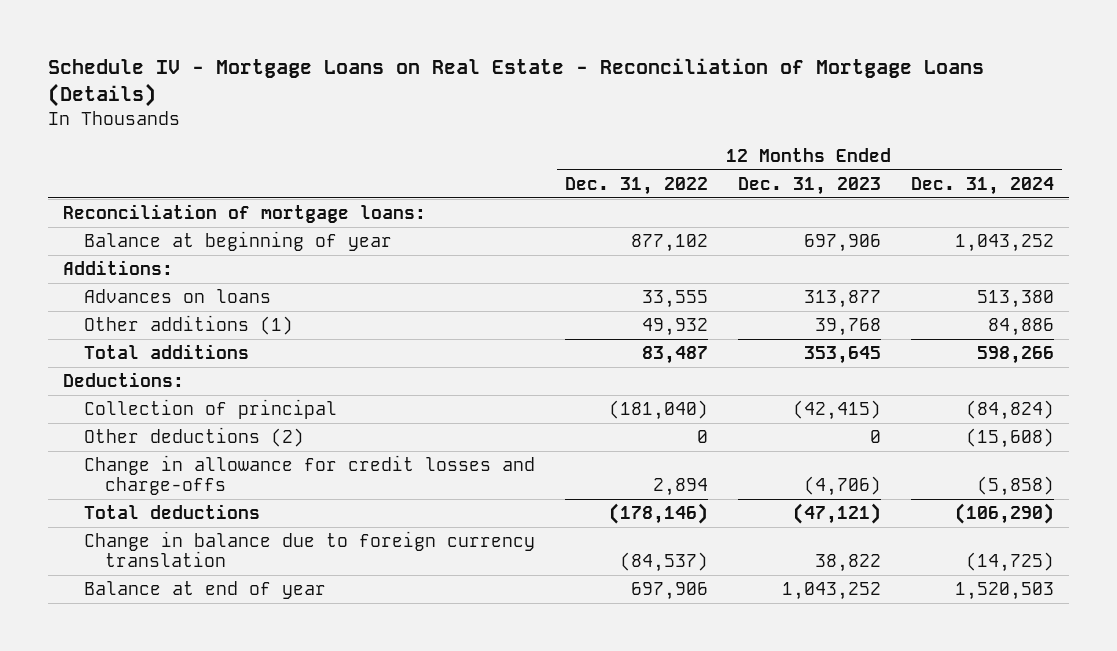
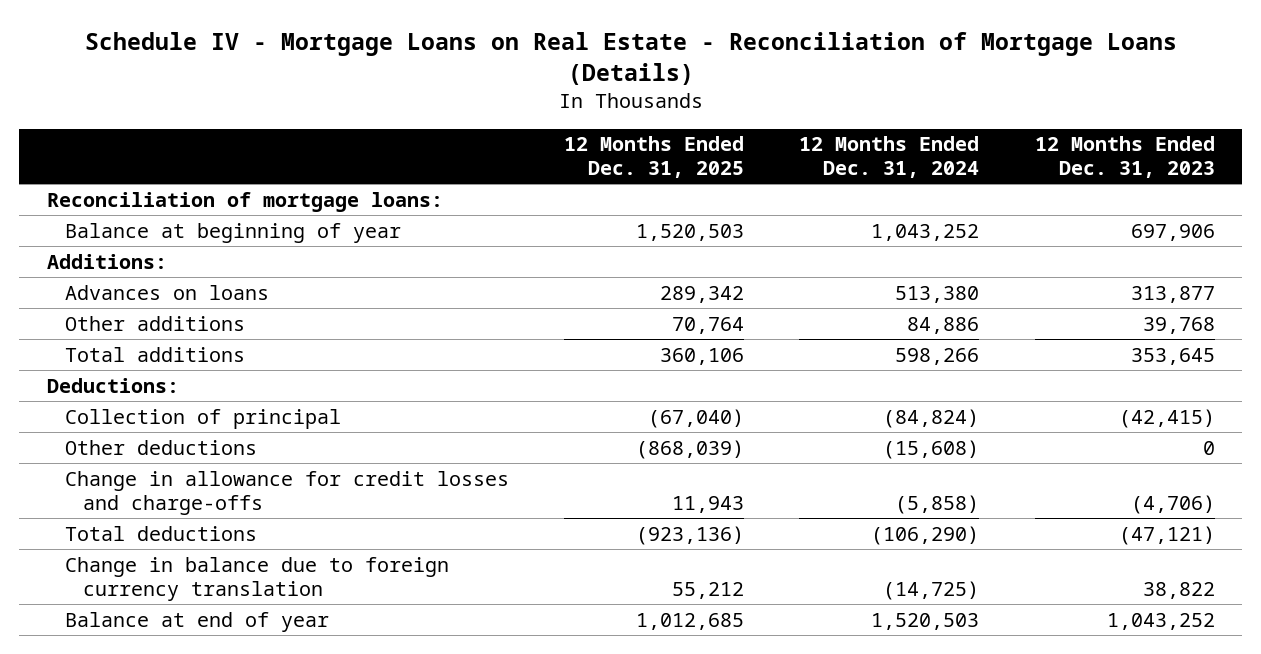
- | 12 Months Ended Dec. 31, 2022 | 12 Months Ended Dec. 31, 2023 | 12 Months Ended Dec. 31, 2024
+ | 12 Months Ended Dec. 31, 2025 | 12 Months Ended Dec. 31, 2024 | 12 Months Ended Dec. 31, 2023
- Other additions (1) | 49,932 | 39,768 | 84,886
+ Other additions | 70,764 | 84,886 | 39,768
- Other deductions (2) | 0 | 0 | (15,608)
+ Other deductions | (868,039) | (15,608) | 0

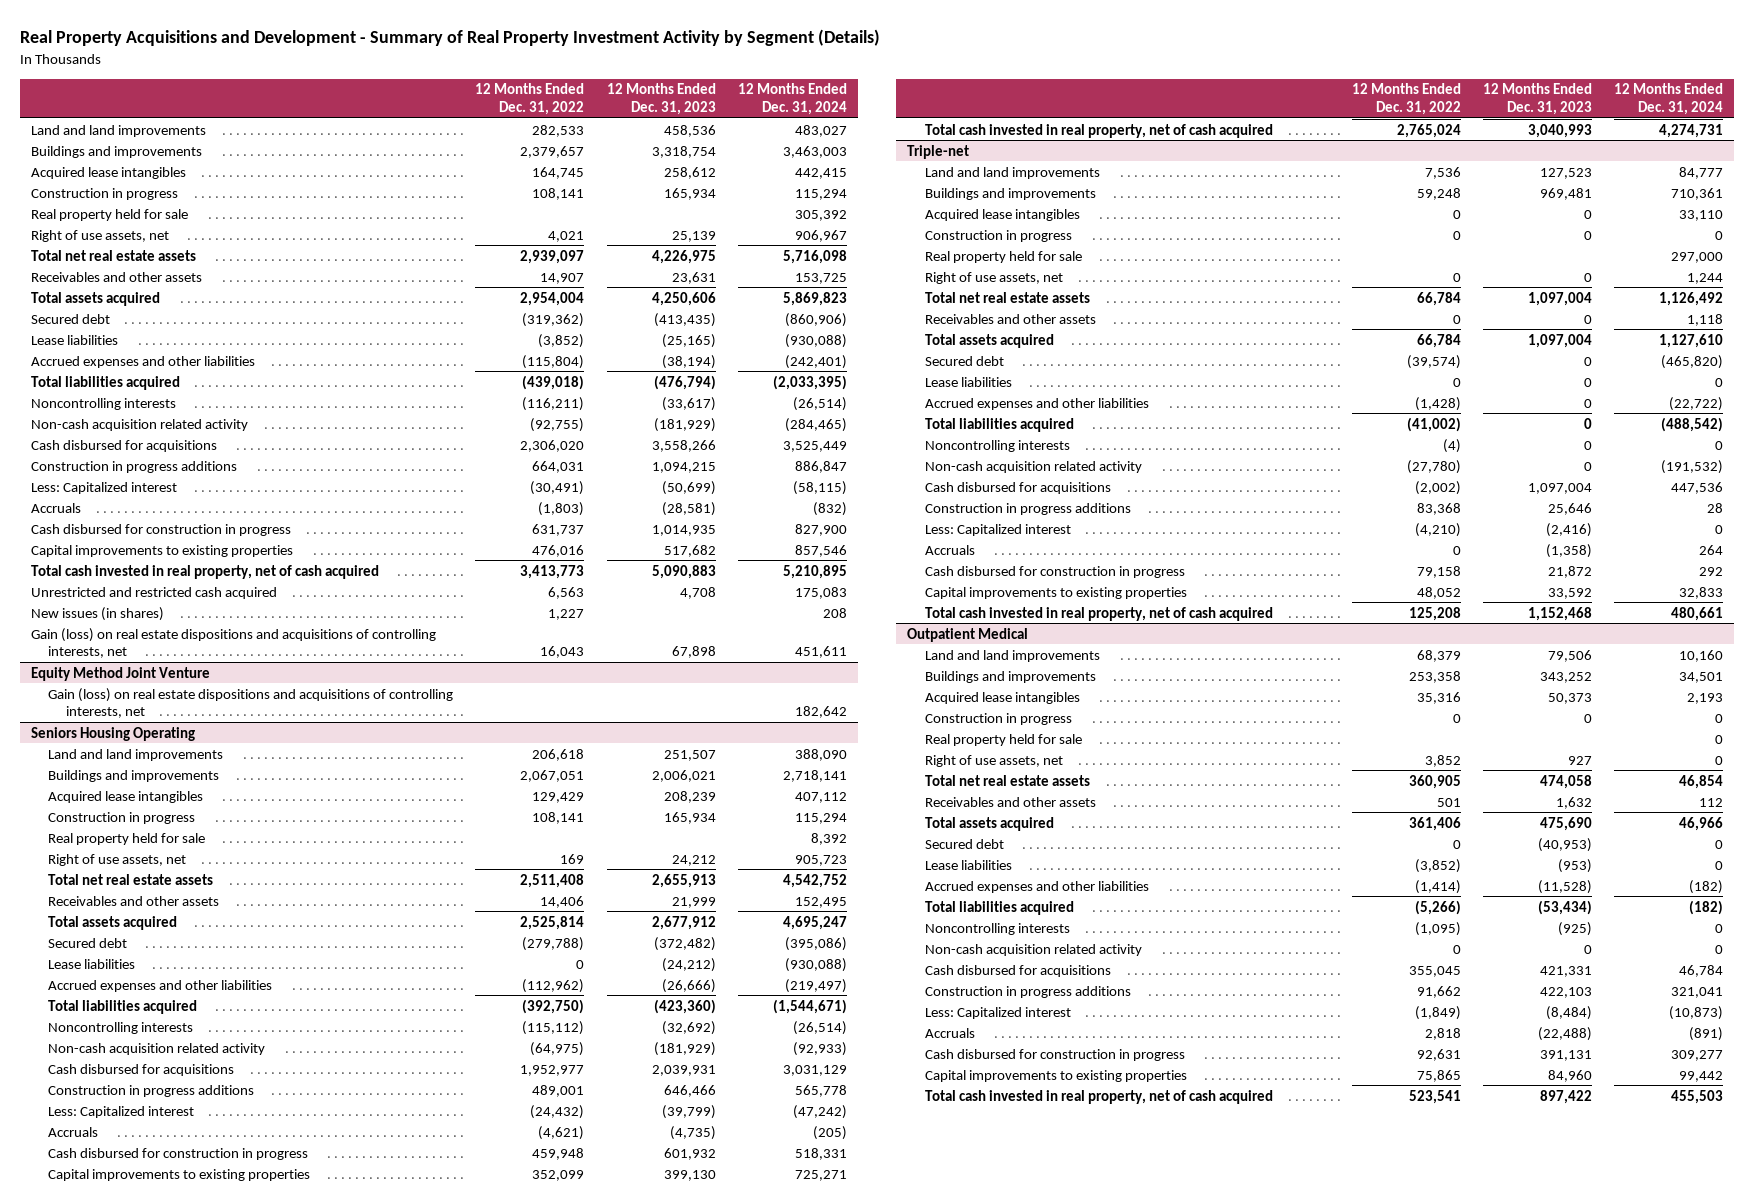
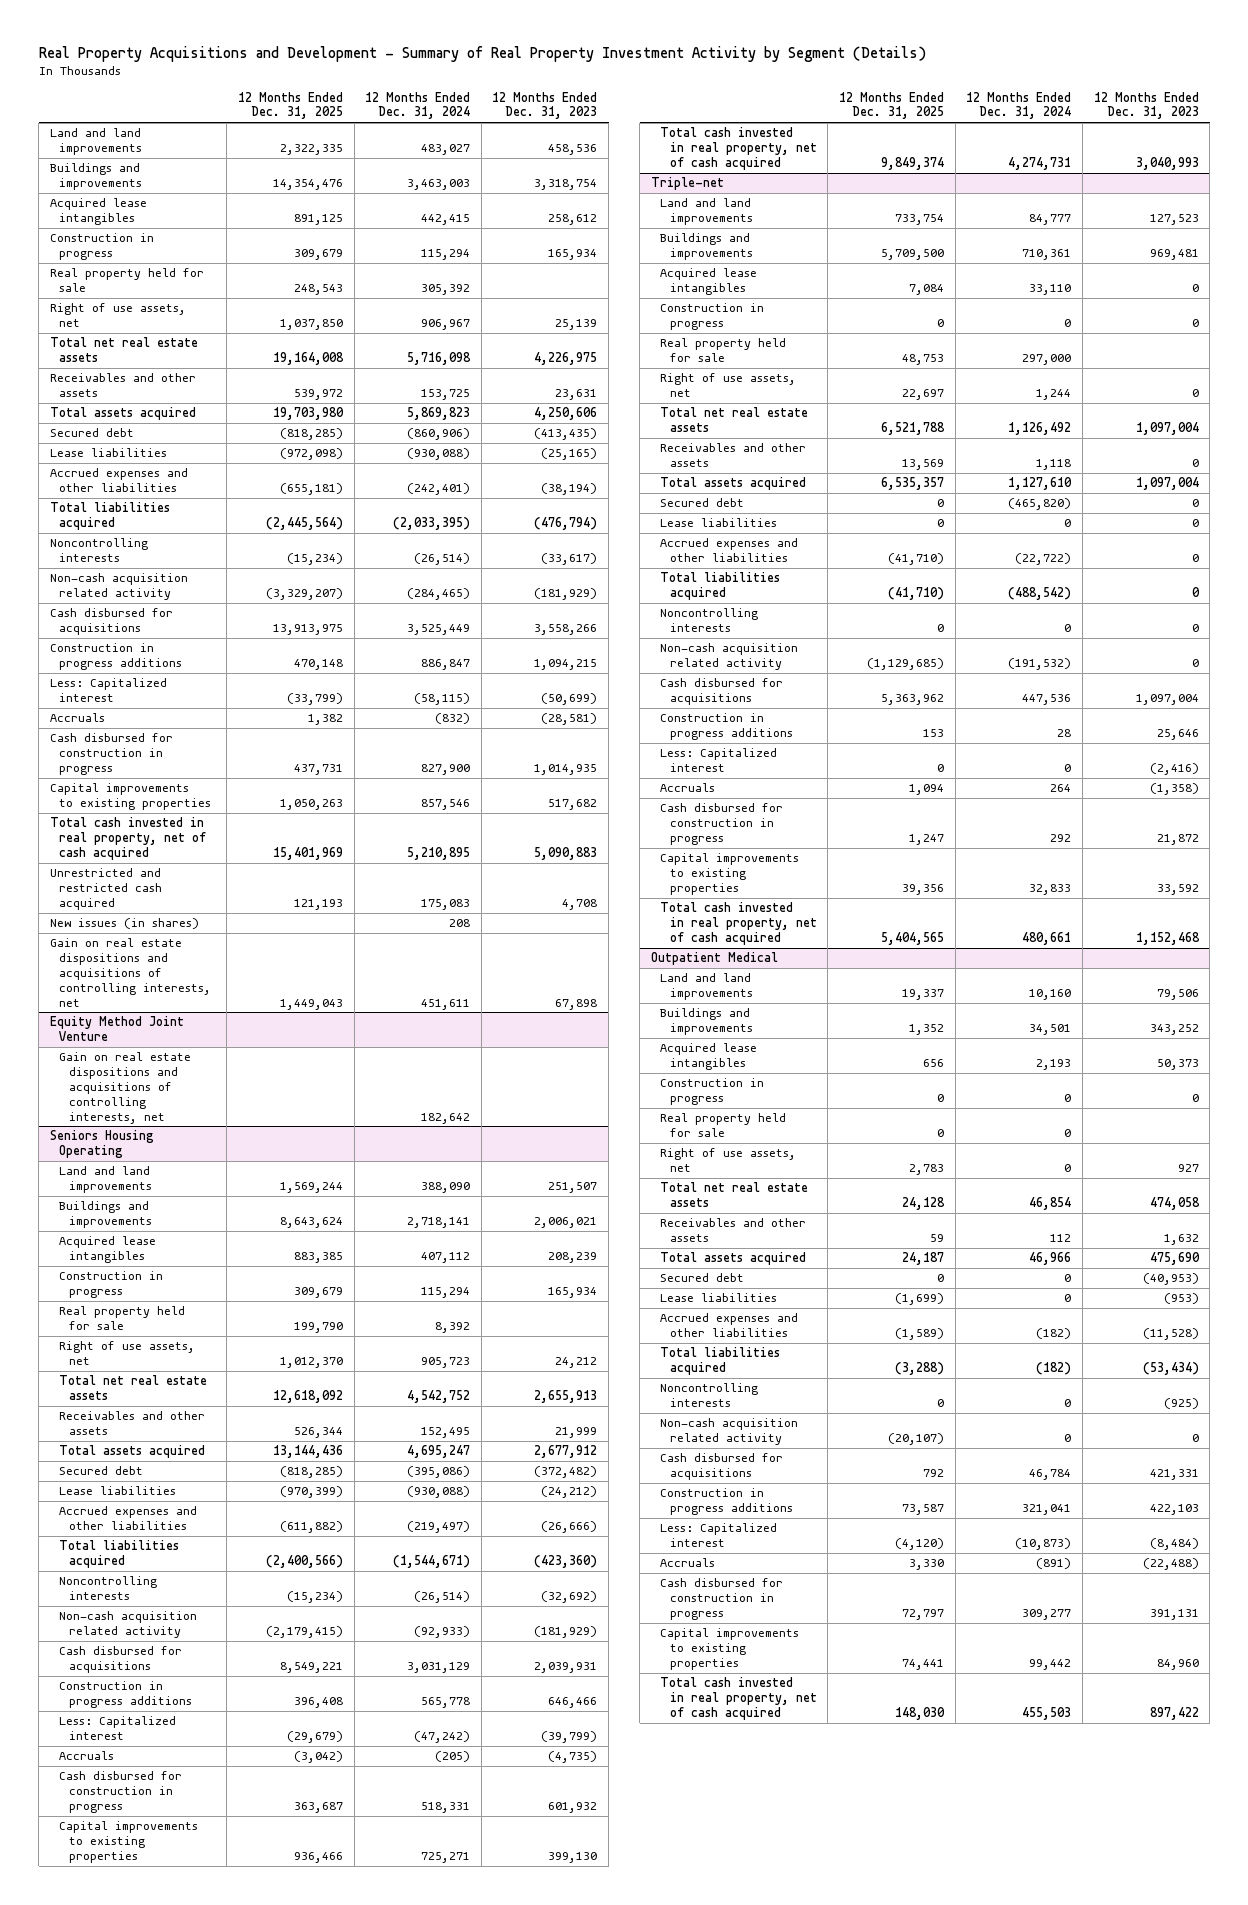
- | 12 Months Ended Dec. 31, 2022 | 12 Months Ended Dec. 31, 2023 | 12 Months Ended Dec. 31, 2024
+ | 12 Months Ended Dec. 31, 2025 | 12 Months Ended Dec. 31, 2024 | 12 Months Ended Dec. 31, 2023
- Gain (loss) on real estate dispositions and acquisitions of controlling interests, net | 16,043 | 67,898 | 451,611
+ Gain on real estate dispositions and acquisitions of controlling interests, net | 1,449,043 | 451,611 | 67,898
@ Equity Method Joint Venture
- Gain (loss) on real estate dispositions and acquisitions of controlling interests, net | | | 182,642
+ Gain on real estate dispositions and acquisitions of controlling interests, net | | 182,642 |

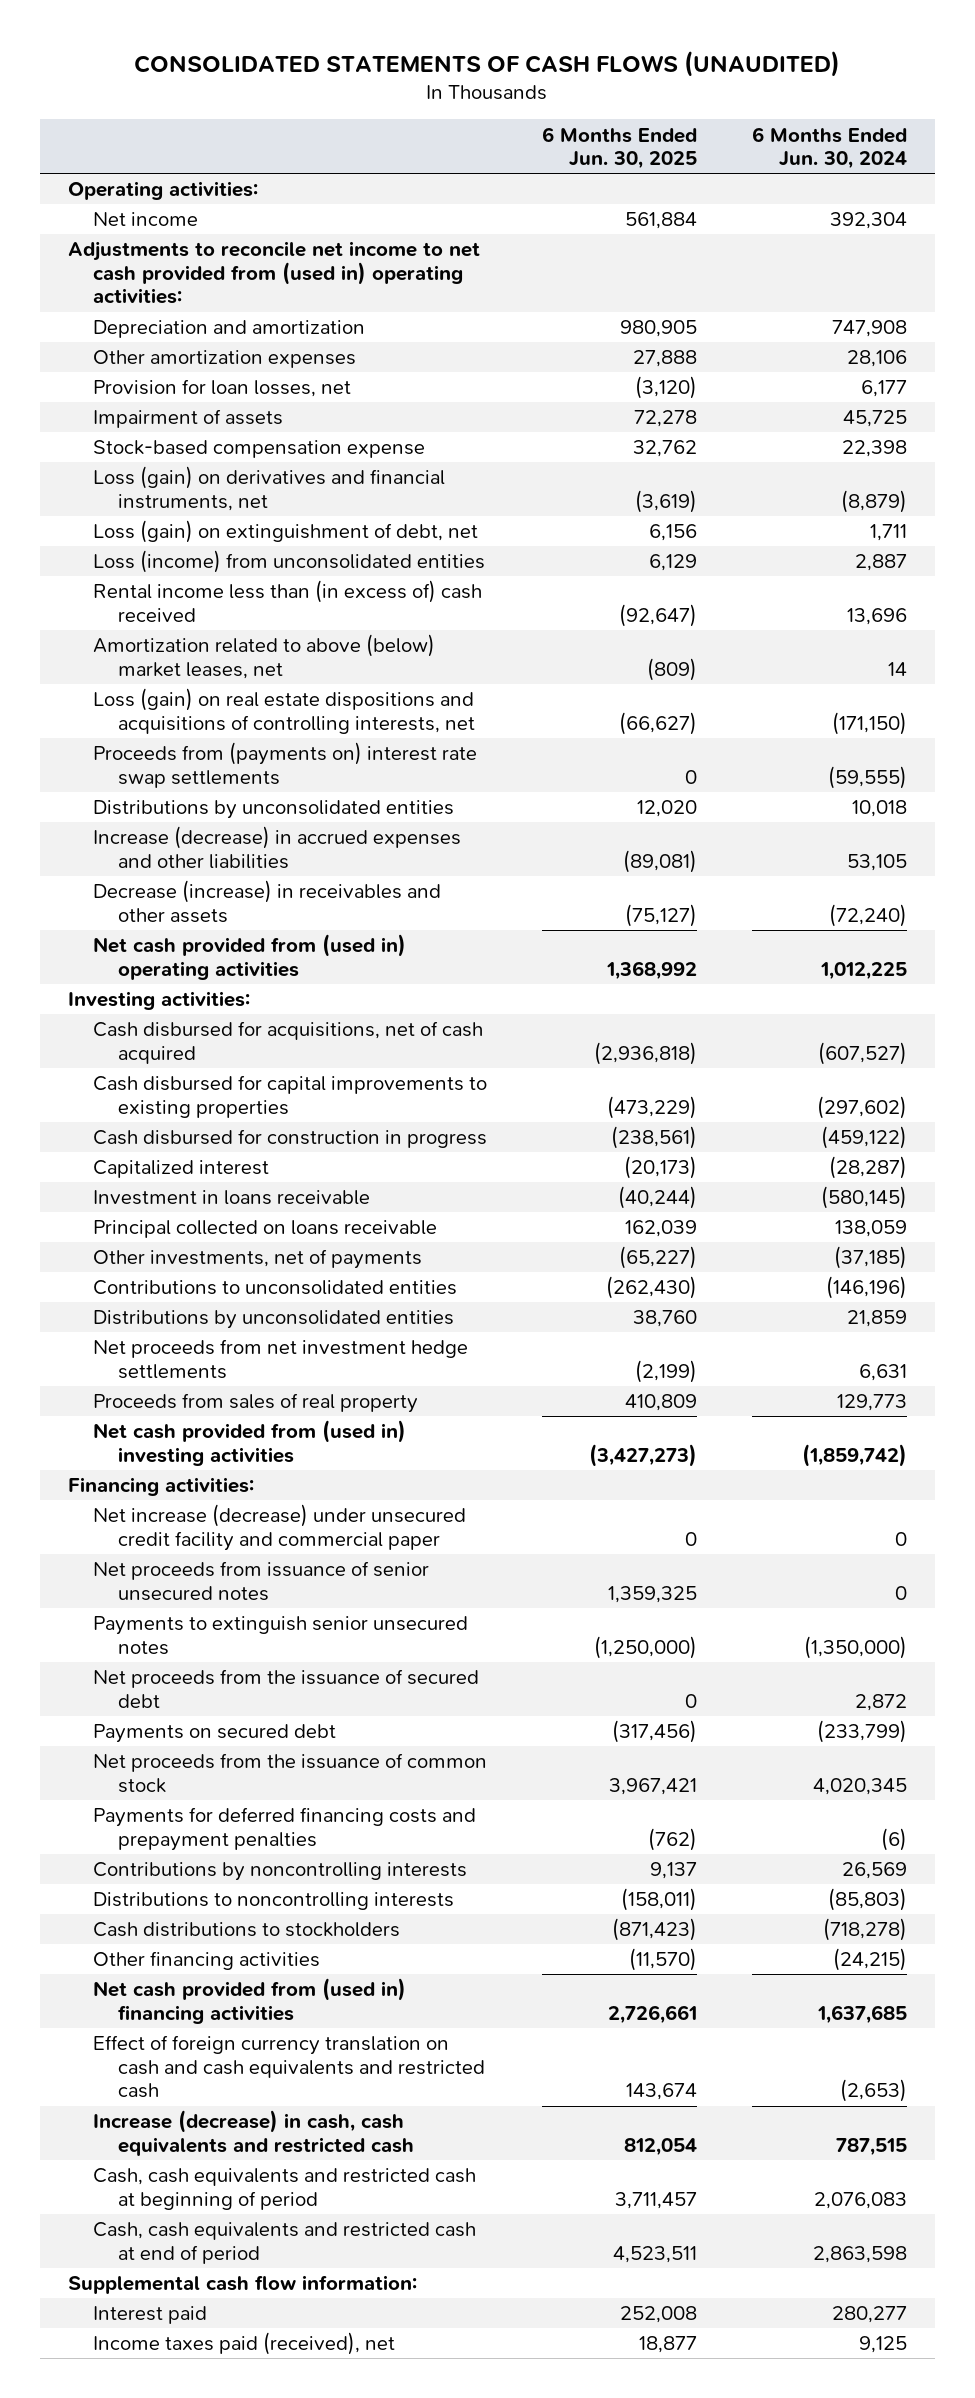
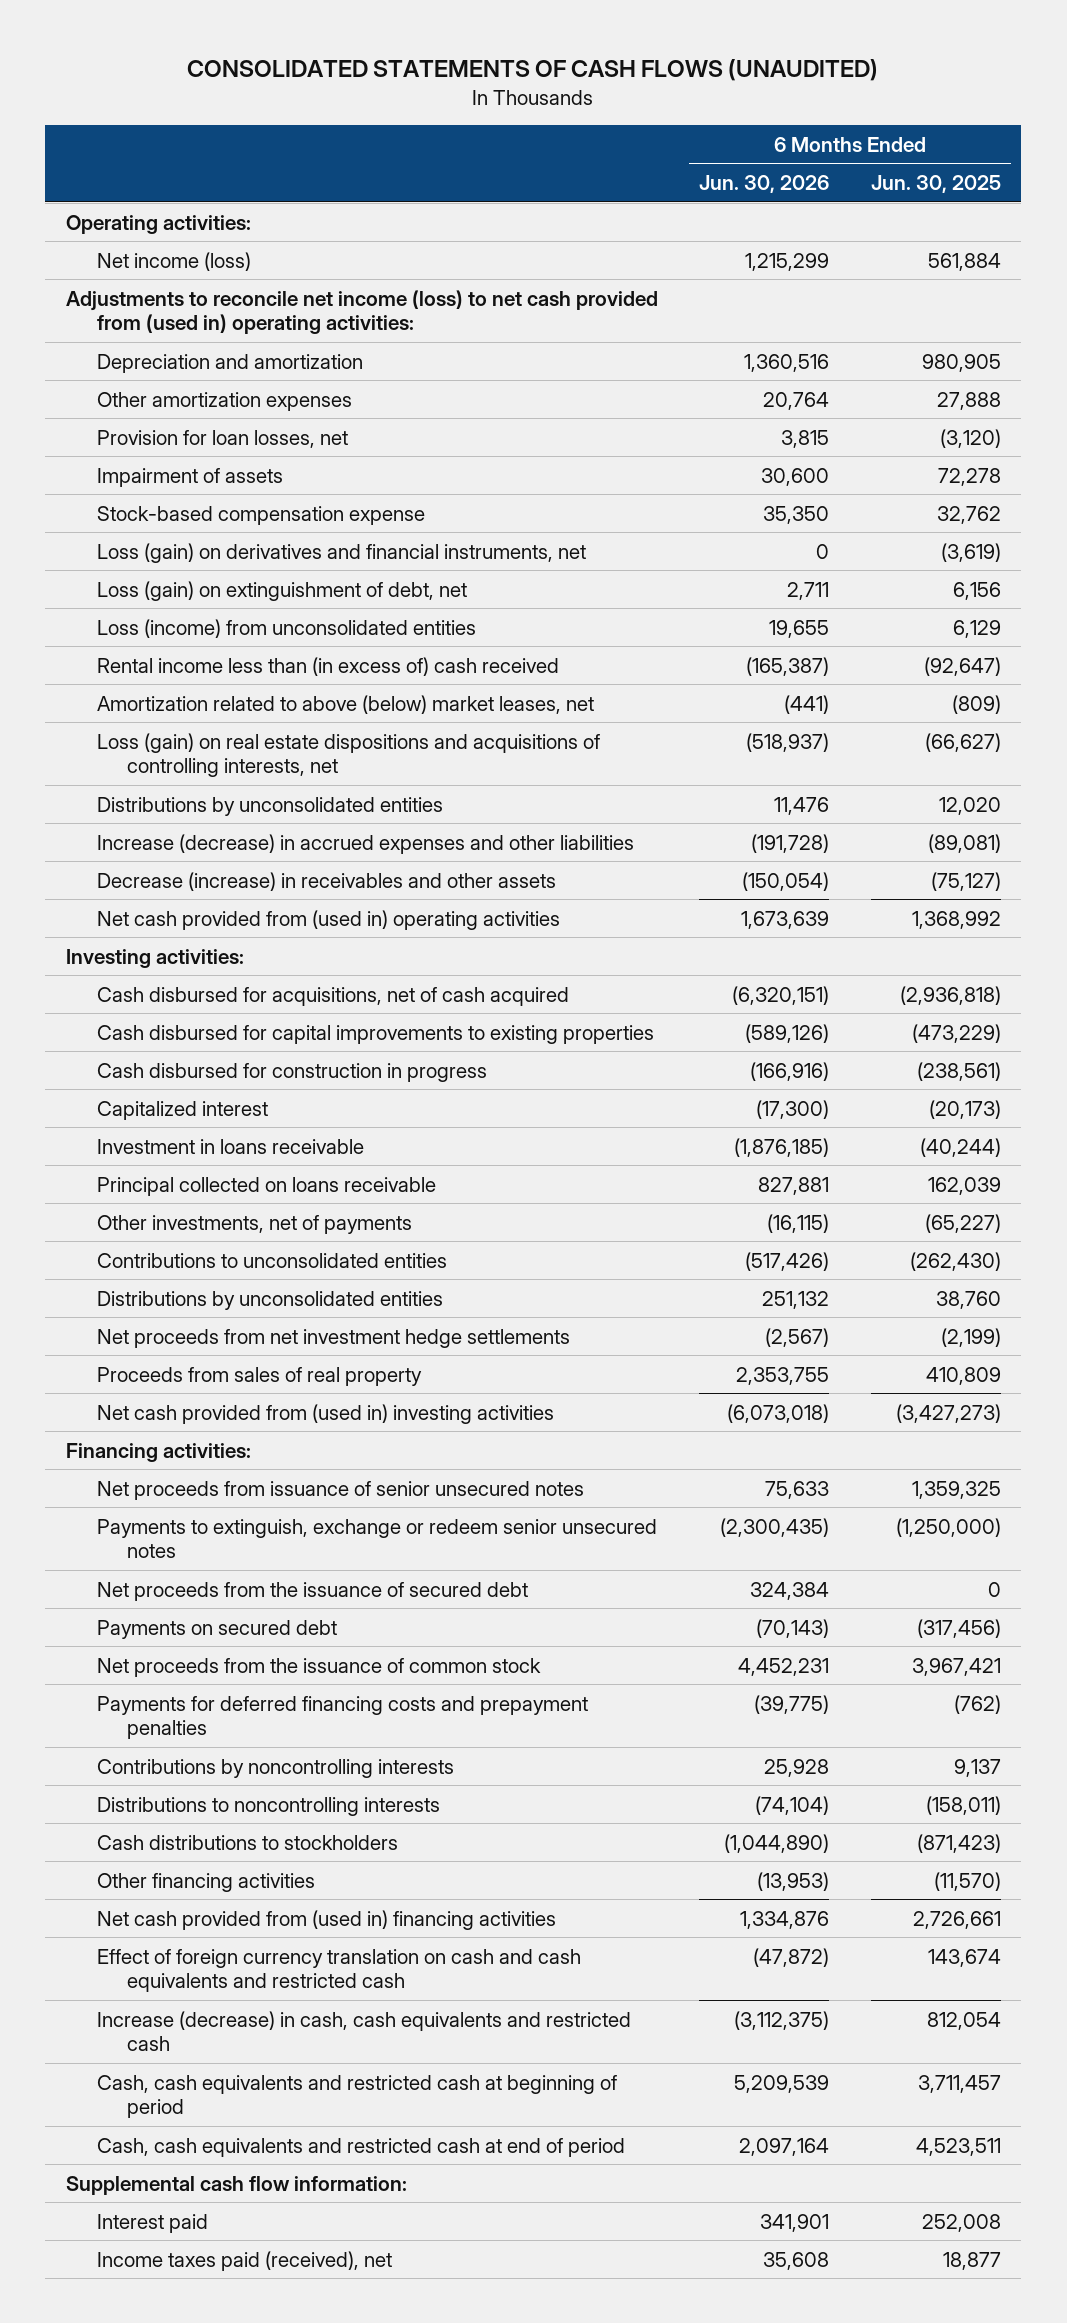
- | 6 Months Ended Jun. 30, 2025 | 6 Months Ended Jun. 30, 2024
+ | 6 Months Ended Jun. 30, 2026 | 6 Months Ended Jun. 30, 2025
- Net income | 561,884 | 392,304
- Adjustments to reconcile net income to net cash provided from (used in) operating activities:
+ Net income (loss) | 1,215,299 | 561,884
+ Adjustments to reconcile net income (loss) to net cash provided from (used in) operating activities:
- Proceeds from (payments on) interest rate swap settlements | 0 | (59,555)
- Net increase (decrease) under unsecured credit facility and commercial paper | 0 | 0
- Payments to extinguish senior unsecured notes | (1,250,000) | (1,350,000)
+ Payments to extinguish, exchange or redeem senior unsecured notes | (2,300,435) | (1,250,000)

